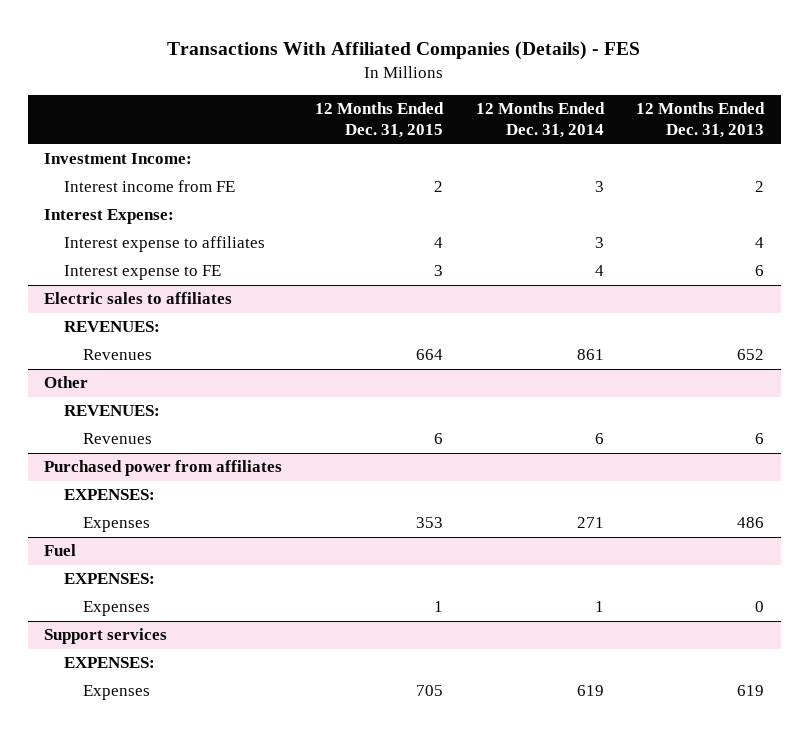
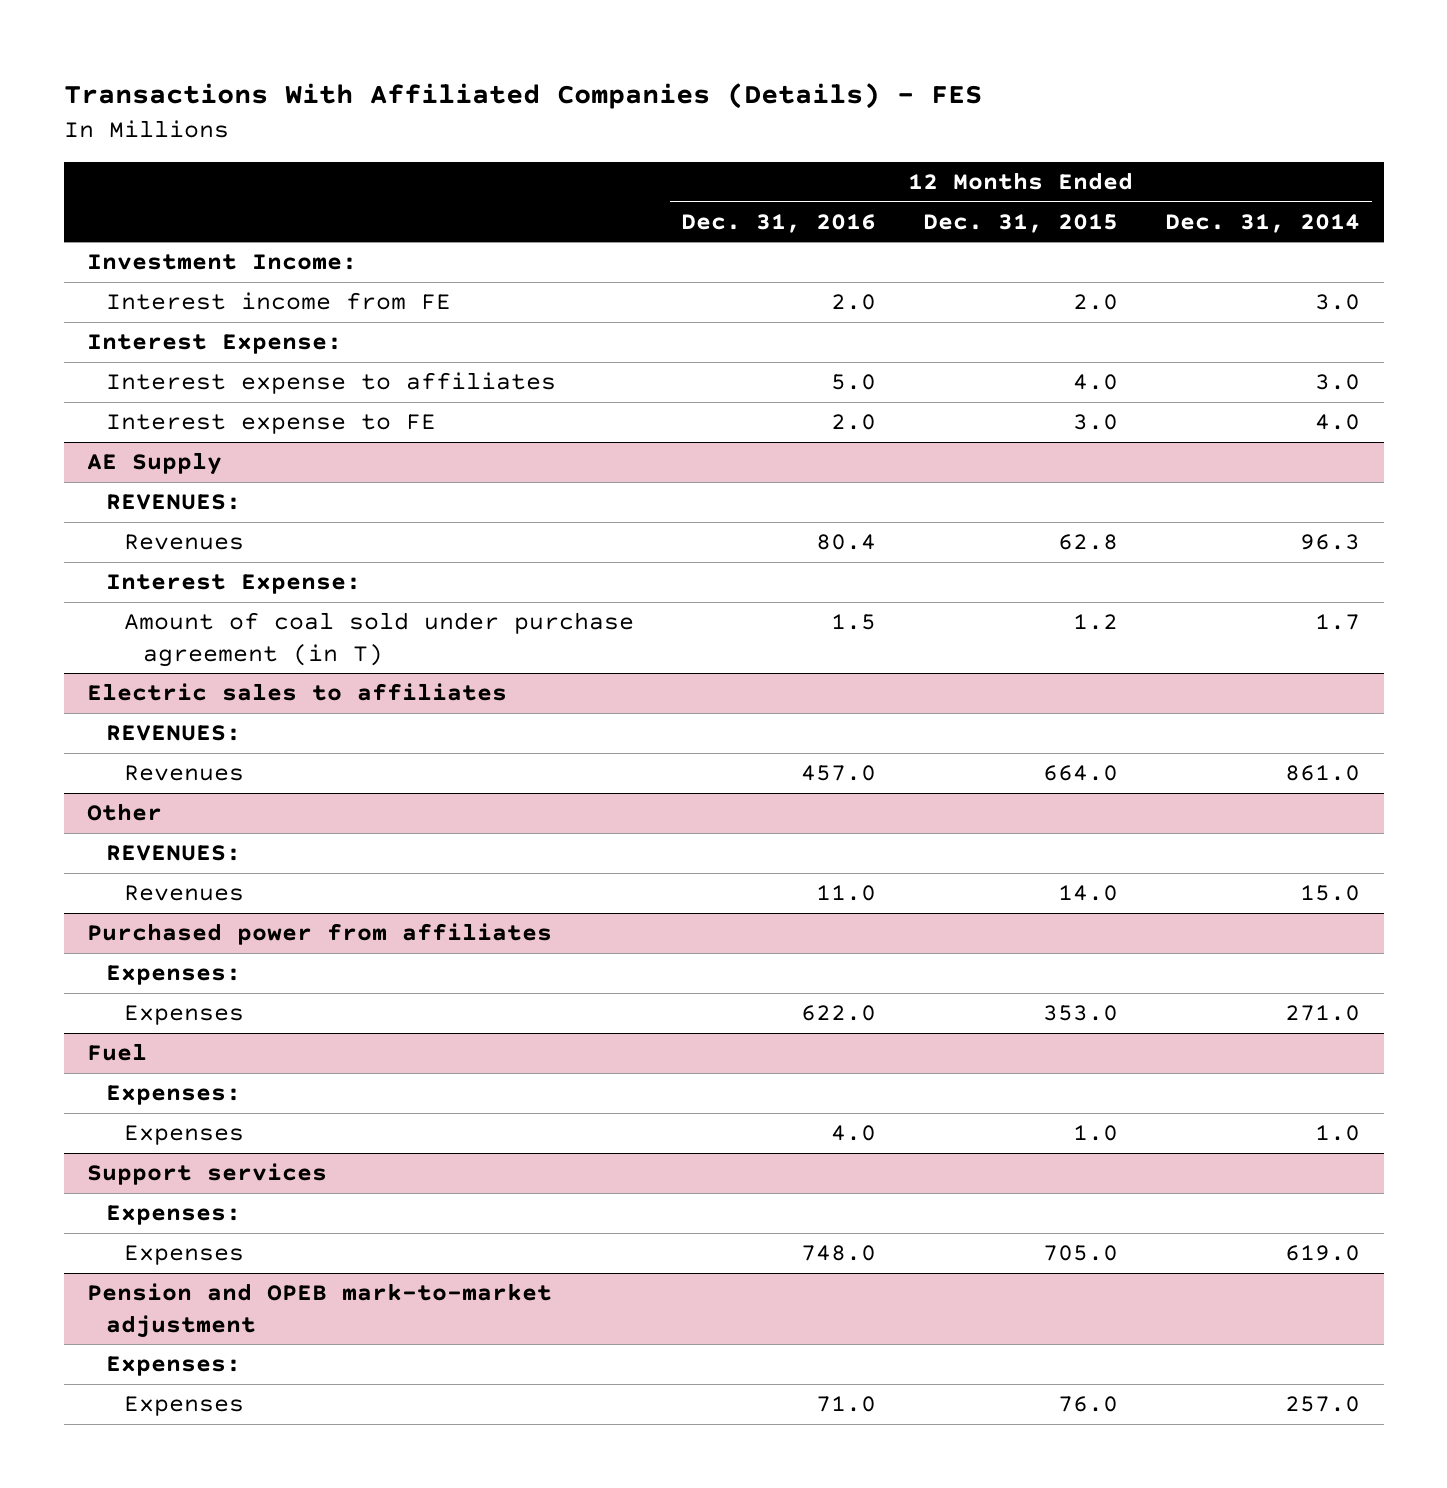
- | 12 Months Ended Dec. 31, 2015 | 12 Months Ended Dec. 31, 2014 | 12 Months Ended Dec. 31, 2013
+ | 12 Months Ended Dec. 31, 2016 | 12 Months Ended Dec. 31, 2015 | 12 Months Ended Dec. 31, 2014
- Interest income from FE | 2 | 3 | 2
+ Interest income from FE | 2.0 | 2.0 | 3.0
- Interest expense to affiliates | 4 | 3 | 4
- Interest expense to FE | 3 | 4 | 6
+ Interest expense to affiliates | 5.0 | 4.0 | 3.0
+ Interest expense to FE | 2.0 | 3.0 | 4.0
+ AE Supply
+ REVENUES:
+ Revenues | 80.4 | 62.8 | 96.3
+ Interest Expense:
+ Amount of coal sold under purchase agreement (in T) | 1.5 | 1.2 | 1.7
@ Electric sales to affiliates
- Revenues | 664 | 861 | 652
+ Revenues | 457.0 | 664.0 | 861.0
@ Other
- Revenues | 6 | 6 | 6
+ Revenues | 11.0 | 14.0 | 15.0
@ Purchased power from affiliates
- EXPENSES:
- Expenses | 353 | 271 | 486
+ Expenses:
+ Expenses | 622.0 | 353.0 | 271.0
@ Fuel
- EXPENSES:
- Expenses | 1 | 1 | 0
+ Expenses:
+ Expenses | 4.0 | 1.0 | 1.0
@ Support services
- EXPENSES:
- Expenses | 705 | 619 | 619
+ Expenses:
+ Expenses | 748.0 | 705.0 | 619.0
+ Pension and OPEB mark-to-market adjustment
+ Expenses:
+ Expenses | 71.0 | 76.0 | 257.0

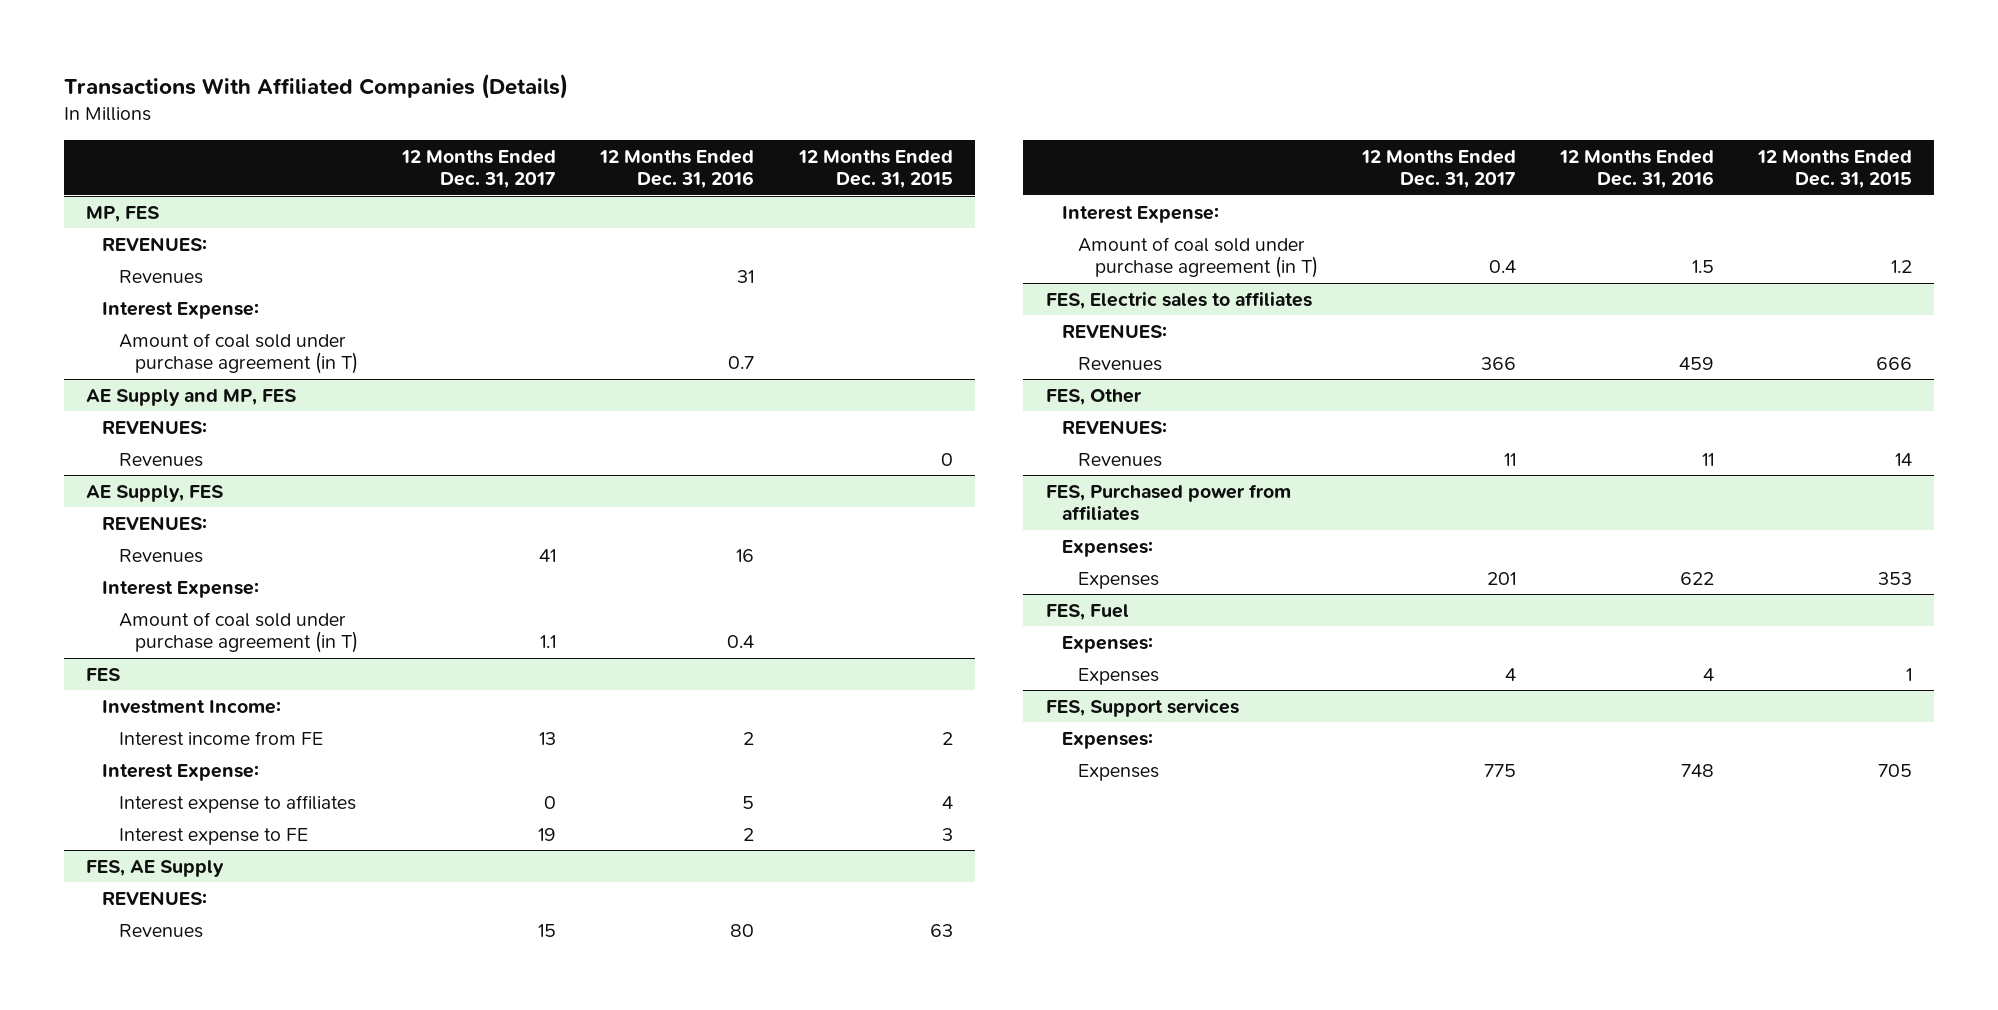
- Transactions With Affiliated Companies (Details) - FES
+ Transactions With Affiliated Companies (Details)
- | 12 Months Ended Dec. 31, 2016 | 12 Months Ended Dec. 31, 2015 | 12 Months Ended Dec. 31, 2014
+ | 12 Months Ended Dec. 31, 2017 | 12 Months Ended Dec. 31, 2016 | 12 Months Ended Dec. 31, 2015
+ MP, FES
+ REVENUES:
+ Revenues | | 31 |
+ Interest Expense:
+ Amount of coal sold under purchase agreement (in T) | | 0.7 |
+ AE Supply and MP, FES
+ REVENUES:
+ Revenues | | | 0
+ AE Supply, FES
+ REVENUES:
+ Revenues | 41 | 16 |
+ Interest Expense:
+ Amount of coal sold under purchase agreement (in T) | 1.1 | 0.4 |
+ FES
- Interest income from FE | 2.0 | 2.0 | 3.0
+ Interest income from FE | 13 | 2 | 2
- Interest expense to affiliates | 5.0 | 4.0 | 3.0
- Interest expense to FE | 2.0 | 3.0 | 4.0
- AE Supply
+ Interest expense to affiliates | 0 | 5 | 4
+ Interest expense to FE | 19 | 2 | 3
+ FES, AE Supply
- Revenues | 80.4 | 62.8 | 96.3
+ Revenues | 15 | 80 | 63
- Electric sales to affiliates
+ FES, Electric sales to affiliates
- Revenues | 457.0 | 664.0 | 861.0
- Other
+ Revenues | 366 | 459 | 666
+ FES, Other
- Revenues | 11.0 | 14.0 | 15.0
- Purchased power from affiliates
- Expenses:
- Expenses | 622.0 | 353.0 | 271.0
- Fuel
+ Revenues | 11 | 11 | 14
+ FES, Purchased power from affiliates
- Expenses | 4.0 | 1.0 | 1.0
- Support services
+ Expenses | 201 | 622 | 353
+ FES, Fuel
- Expenses | 748.0 | 705.0 | 619.0
- Pension and OPEB mark-to-market adjustment
+ Expenses | 4 | 4 | 1
+ FES, Support services
- Expenses | 71.0 | 76.0 | 257.0
+ Expenses | 775 | 748 | 705

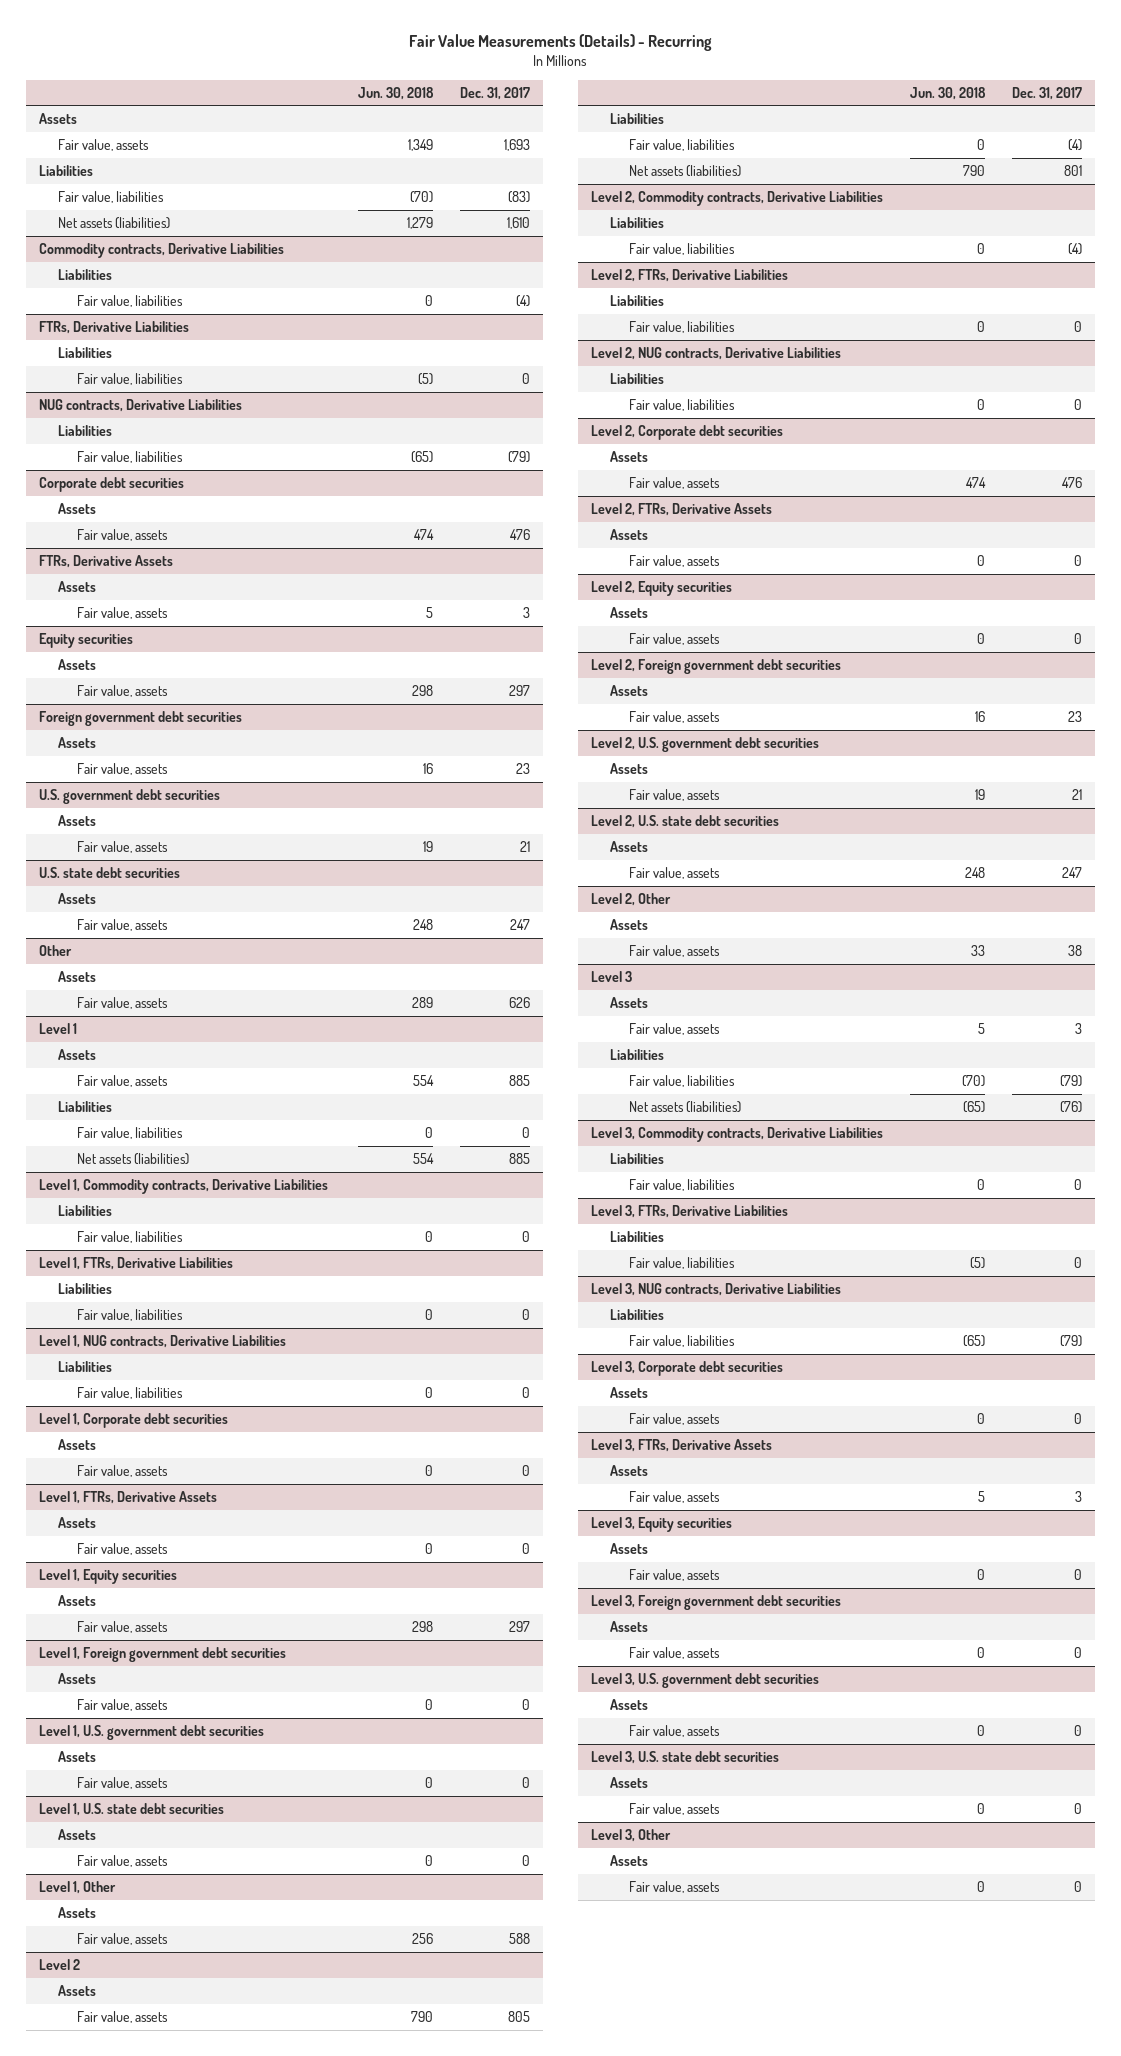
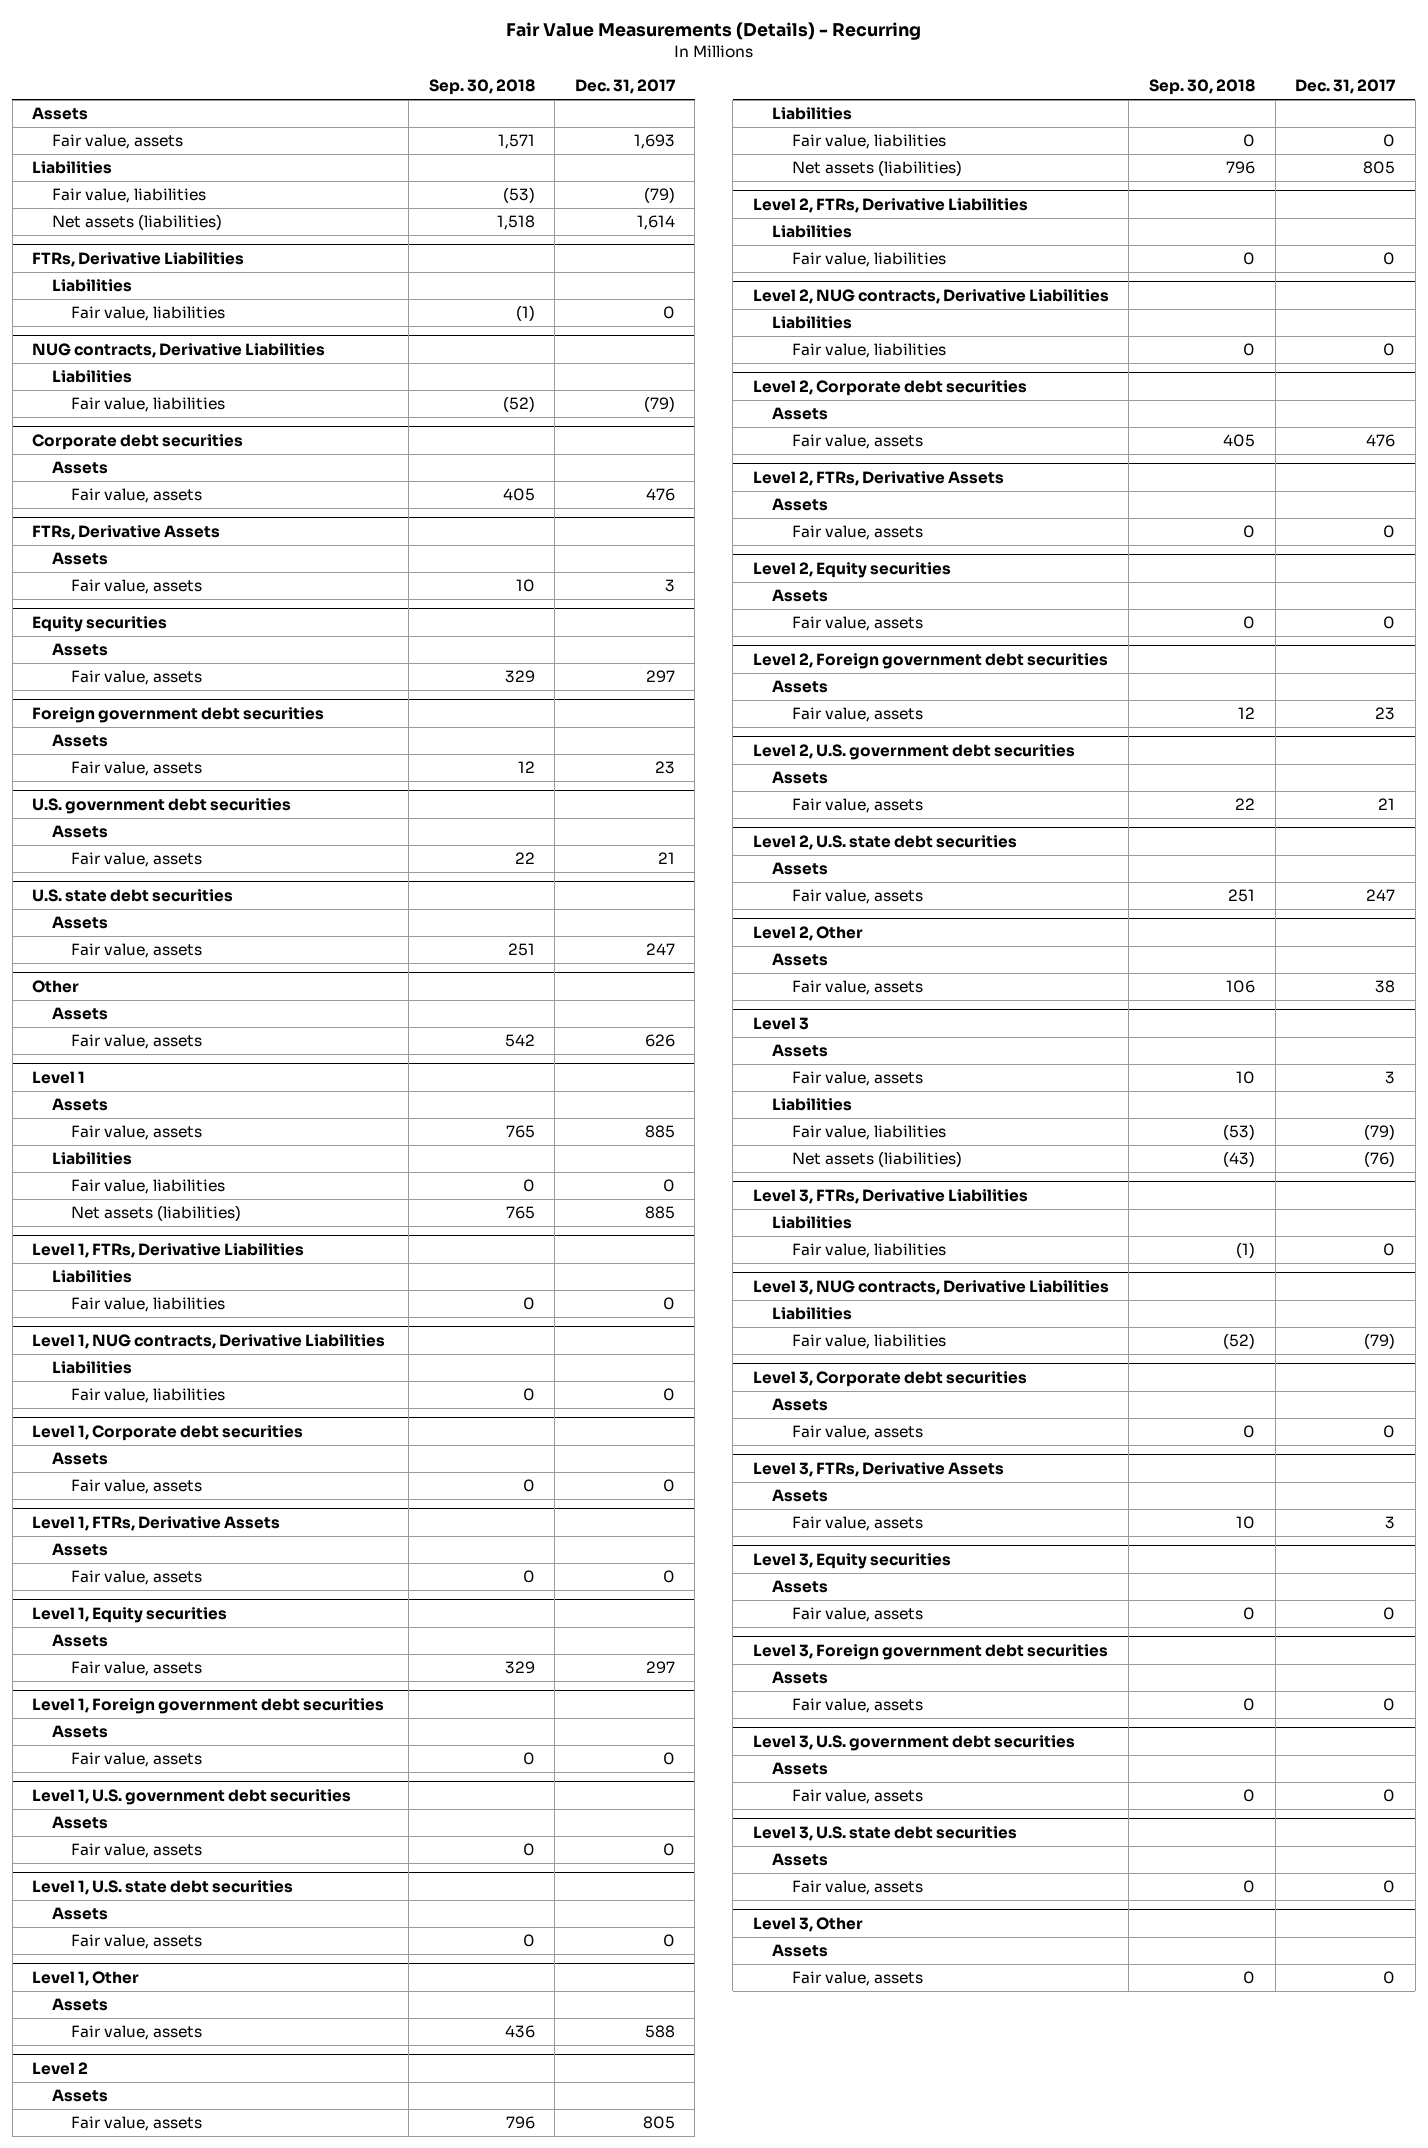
- | Jun. 30, 2018 | Dec. 31, 2017
+ | Sep. 30, 2018 | Dec. 31, 2017
- Fair value, liabilities | (70) | (83)
- Net assets (liabilities) | 1,279 | 1,610
- Commodity contracts, Derivative Liabilities
- Liabilities
- Fair value, liabilities | 0 | (4)
+ Fair value, liabilities | (53) | (79)
+ Net assets (liabilities) | 1,518 | 1,614
- Level 1, Commodity contracts, Derivative Liabilities
- Liabilities
- Fair value, liabilities | 0 | 0
@ Level 2
- Fair value, liabilities | 0 | (4)
- Net assets (liabilities) | 790 | 801
- Level 2, Commodity contracts, Derivative Liabilities
- Liabilities
- Fair value, liabilities | 0 | (4)
@ Level 2
+ Fair value, liabilities | 0 | 0
+ Net assets (liabilities) | 796 | 805
- Level 3, Commodity contracts, Derivative Liabilities
- Liabilities
- Fair value, liabilities | 0 | 0

